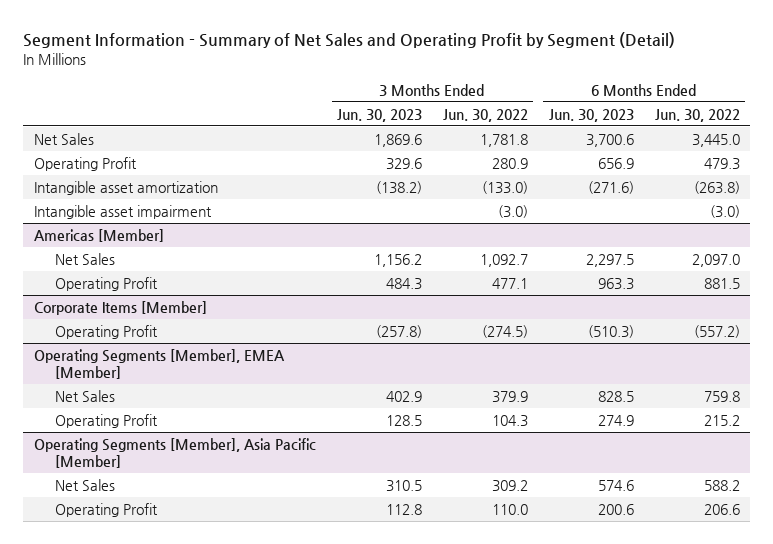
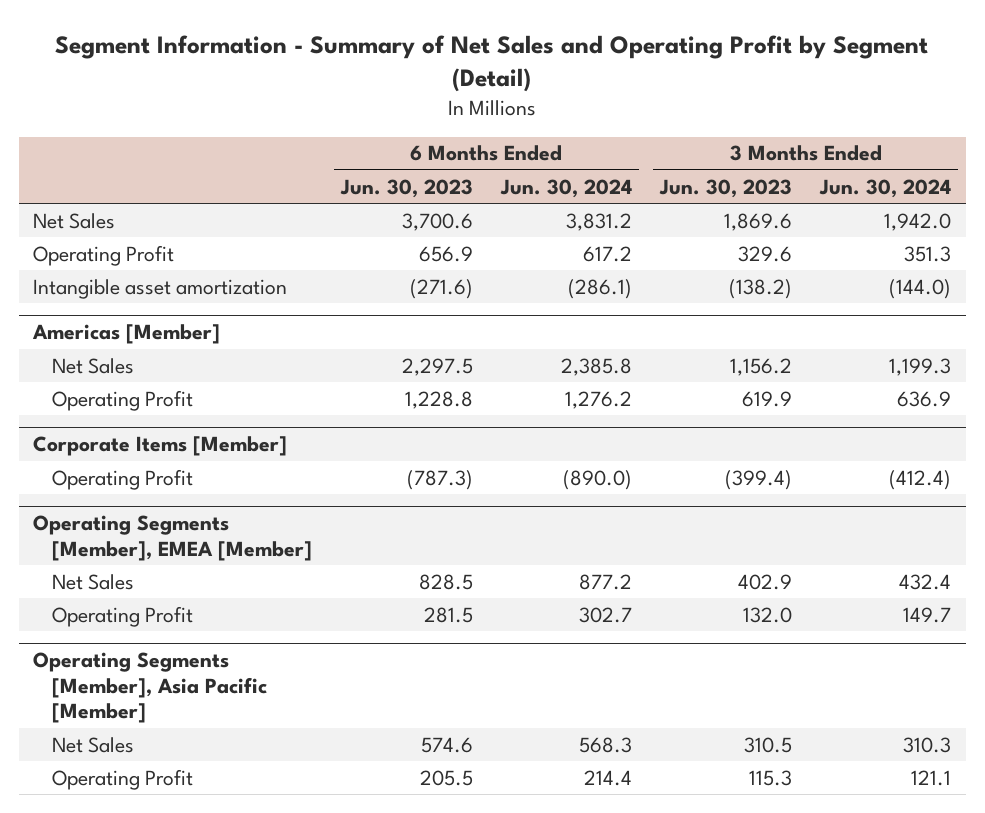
- | 3 Months Ended Jun. 30, 2023 | 3 Months Ended Jun. 30, 2022 | 6 Months Ended Jun. 30, 2023 | 6 Months Ended Jun. 30, 2022
+ | 6 Months Ended Jun. 30, 2023 | 6 Months Ended Jun. 30, 2024 | 3 Months Ended Jun. 30, 2023 | 3 Months Ended Jun. 30, 2024
- Intangible asset impairment | | (3.0) | | (3.0)
@ Americas [Member]
- Operating Profit | 484.3 | 477.1 | 963.3 | 881.5
+ Operating Profit | 1,228.8 | 1,276.2 | 619.9 | 636.9
@ Corporate Items [Member]
- Operating Profit | (257.8) | (274.5) | (510.3) | (557.2)
+ Operating Profit | (787.3) | (890.0) | (399.4) | (412.4)
@ Operating Segments [Member], EMEA [Member]
- Operating Profit | 128.5 | 104.3 | 274.9 | 215.2
+ Operating Profit | 281.5 | 302.7 | 132.0 | 149.7
@ Operating Segments [Member], Asia Pacific [Member]
- Operating Profit | 112.8 | 110.0 | 200.6 | 206.6
+ Operating Profit | 205.5 | 214.4 | 115.3 | 121.1

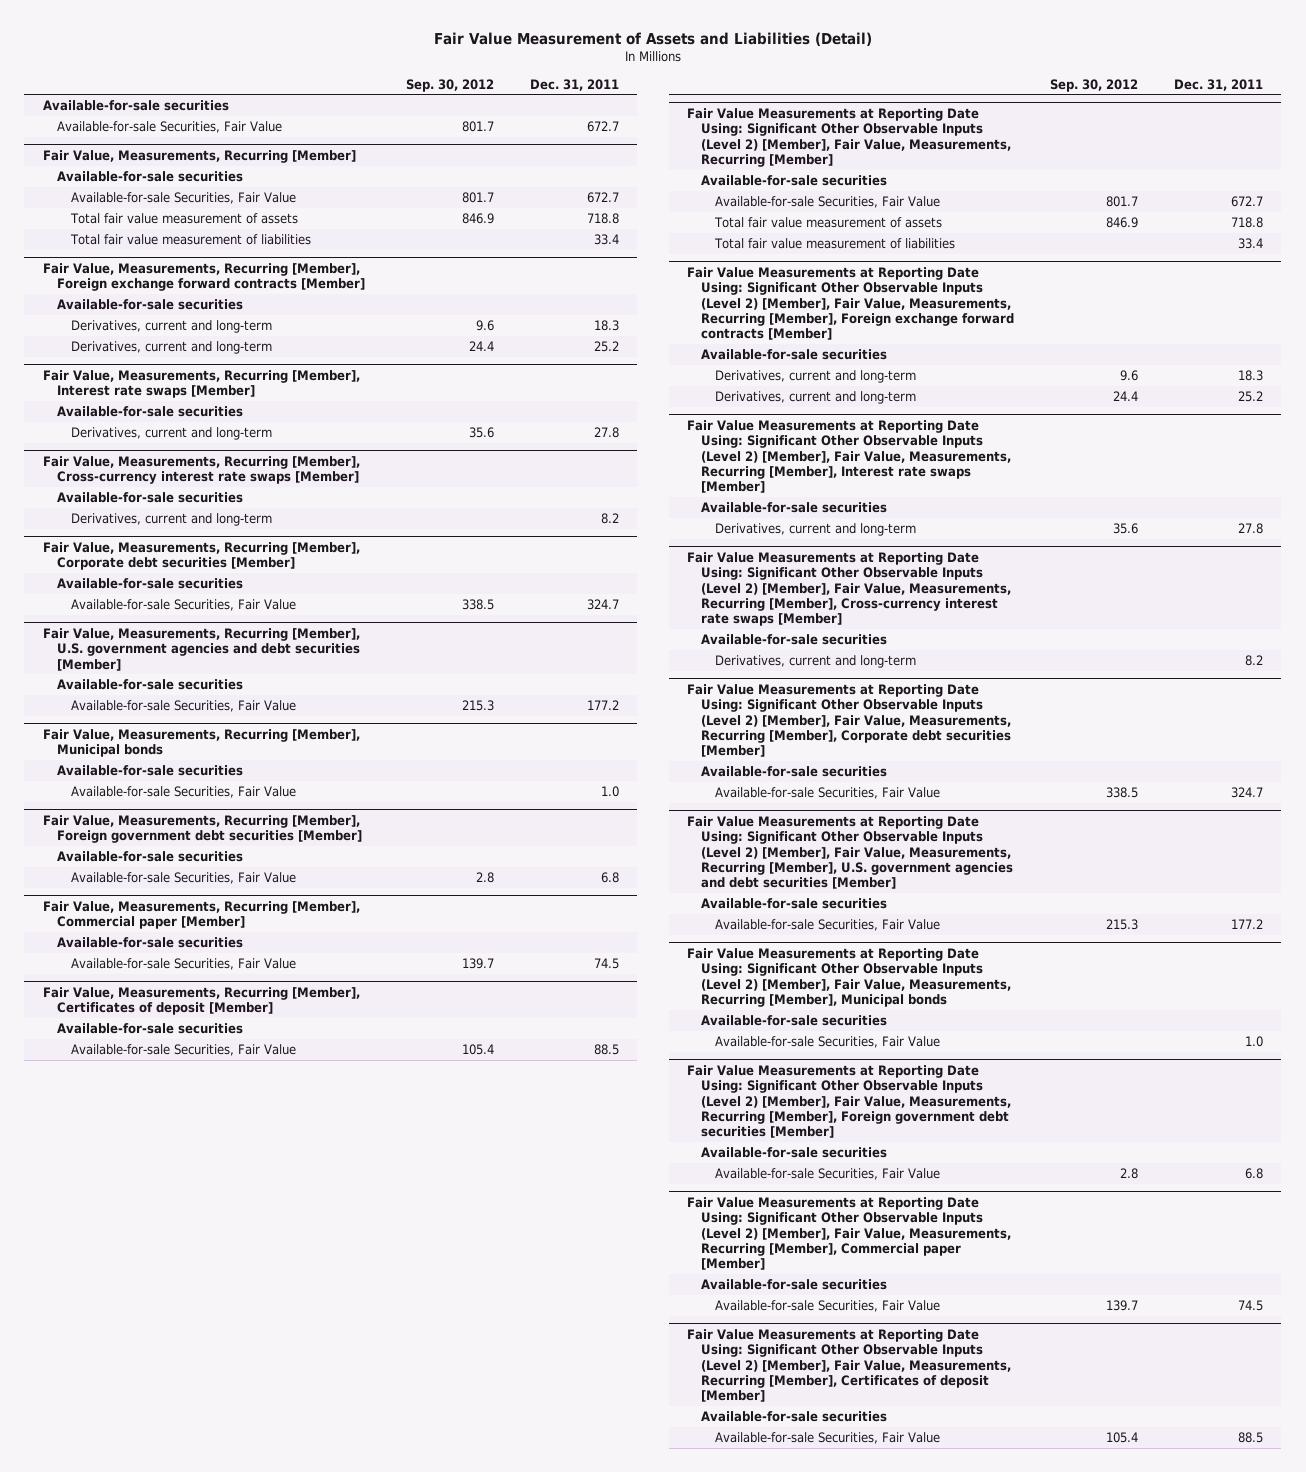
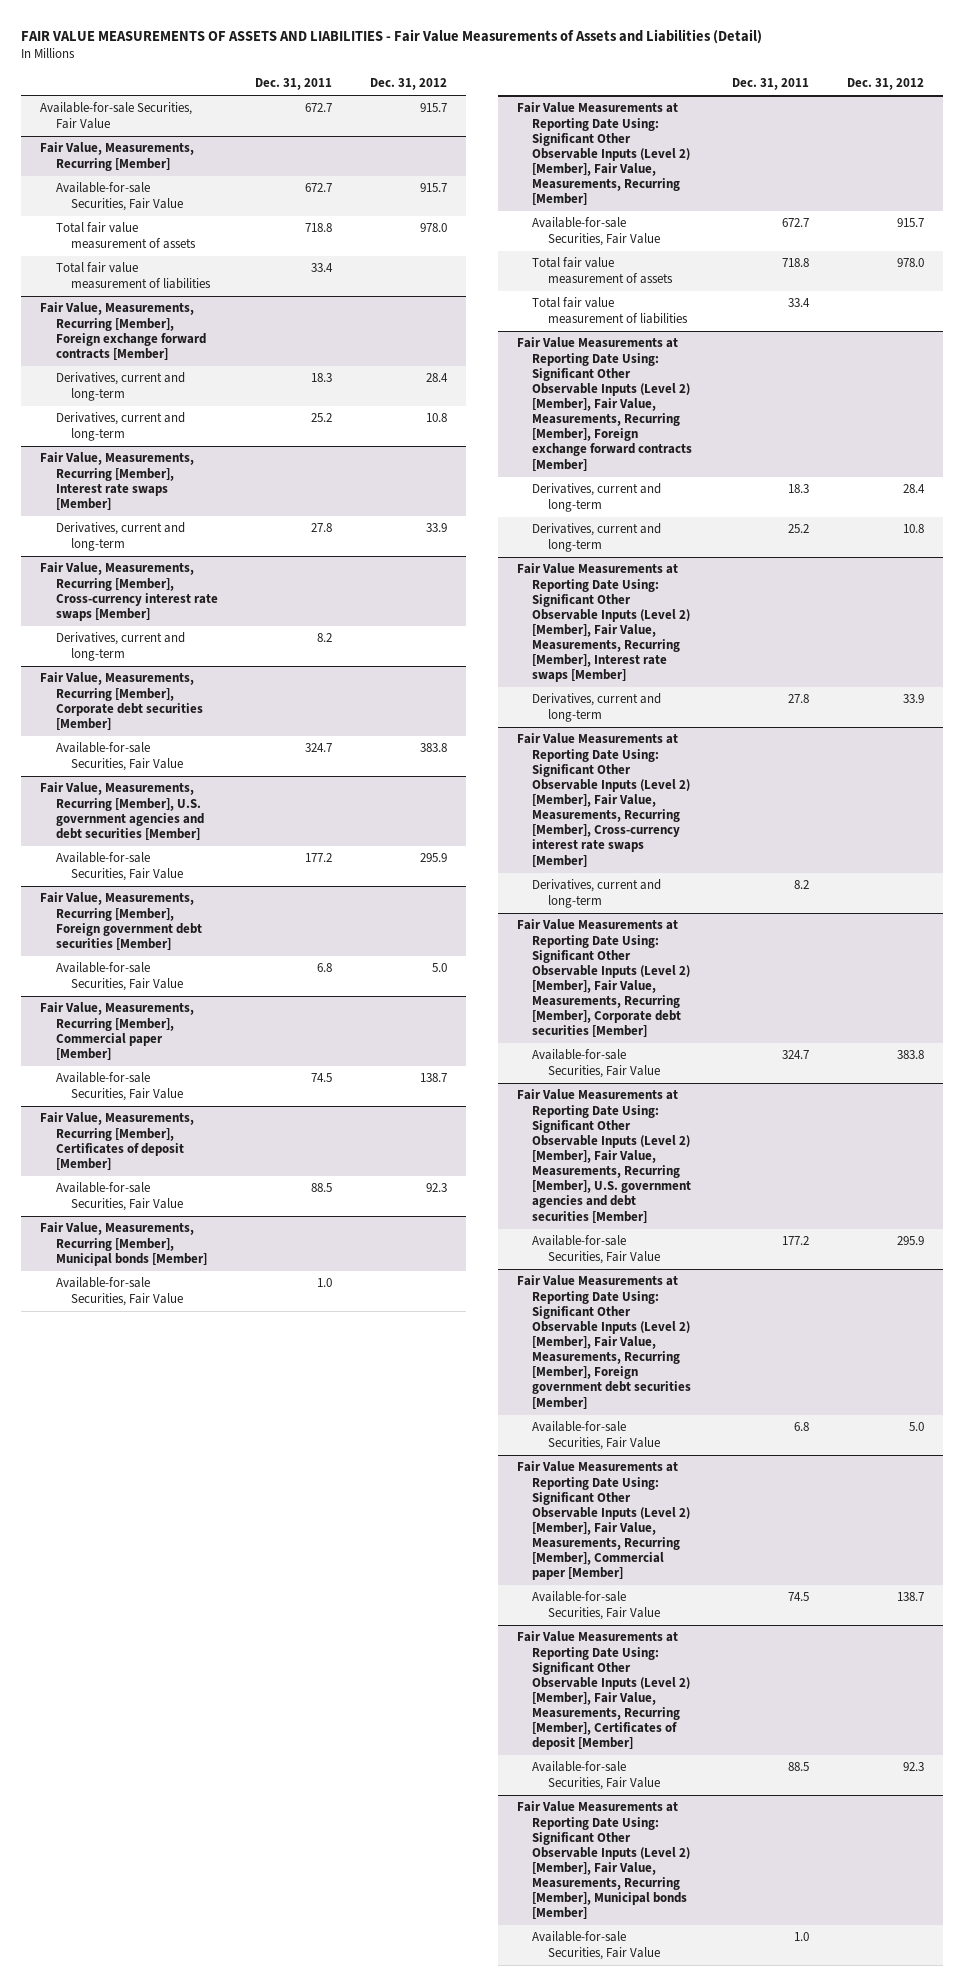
- Fair Value Measurement of Assets and Liabilities (Detail)
+ FAIR VALUE MEASUREMENTS OF ASSETS AND LIABILITIES - Fair Value Measurements of Assets and Liabilities (Detail)
- | Sep. 30, 2012 | Dec. 31, 2011
+ | Dec. 31, 2011 | Dec. 31, 2012
- Available-for-sale securities
@ Fair Value, Measurements, Recurring [Member]
- Available-for-sale securities
@ Fair Value, Measurements, Recurring [Member], Foreign exchange forward contracts [Member]
- Available-for-sale securities
@ Fair Value, Measurements, Recurring [Member], Interest rate swaps [Member]
- Available-for-sale securities
@ Fair Value, Measurements, Recurring [Member], Cross-currency interest rate swaps [Member]
- Available-for-sale securities
@ Fair Value, Measurements, Recurring [Member], Corporate debt securities [Member]
- Available-for-sale securities
@ Fair Value, Measurements, Recurring [Member], U.S. government agencies and debt securities [Member]
- Available-for-sale securities
- Fair Value, Measurements, Recurring [Member], Municipal bonds
- Available-for-sale securities
- Available-for-sale Securities, Fair Value | | 1.0
@ Fair Value, Measurements, Recurring [Member], Foreign government debt securities [Member]
- Available-for-sale securities
@ Fair Value, Measurements, Recurring [Member], Commercial paper [Member]
- Available-for-sale securities
@ Fair Value, Measurements, Recurring [Member], Certificates of deposit [Member]
- Available-for-sale securities
+ Fair Value, Measurements, Recurring [Member], Municipal bonds [Member]
+ Available-for-sale Securities, Fair Value | 1.0 |
@ Fair Value Measurements at Reporting Date Using: Significant Other Observable Inputs (Level 2) [Member], Fair Value, Measurements, Recurring [Member]
- Available-for-sale securities
@ Fair Value Measurements at Reporting Date Using: Significant Other Observable Inputs (Level 2) [Member], Fair Value, Measurements, Recurring [Member], Foreign exchange forward contracts [Member]
- Available-for-sale securities
@ Fair Value Measurements at Reporting Date Using: Significant Other Observable Inputs (Level 2) [Member], Fair Value, Measurements, Recurring [Member], Interest rate swaps [Member]
- Available-for-sale securities
@ Fair Value Measurements at Reporting Date Using: Significant Other Observable Inputs (Level 2) [Member], Fair Value, Measurements, Recurring [Member], Cross-currency interest rate swaps [Member]
- Available-for-sale securities
@ Fair Value Measurements at Reporting Date Using: Significant Other Observable Inputs (Level 2) [Member], Fair Value, Measurements, Recurring [Member], Corporate debt securities [Member]
- Available-for-sale securities
@ Fair Value Measurements at Reporting Date Using: Significant Other Observable Inputs (Level 2) [Member], Fair Value, Measurements, Recurring [Member], U.S. government agencies and debt securities [Member]
- Available-for-sale securities
- Fair Value Measurements at Reporting Date Using: Significant Other Observable Inputs (Level 2) [Member], Fair Value, Measurements, Recurring [Member], Municipal bonds
- Available-for-sale securities
- Available-for-sale Securities, Fair Value | | 1.0
@ Fair Value Measurements at Reporting Date Using: Significant Other Observable Inputs (Level 2) [Member], Fair Value, Measurements, Recurring [Member], Foreign government debt securities [Member]
- Available-for-sale securities
@ Fair Value Measurements at Reporting Date Using: Significant Other Observable Inputs (Level 2) [Member], Fair Value, Measurements, Recurring [Member], Commercial paper [Member]
- Available-for-sale securities
@ Fair Value Measurements at Reporting Date Using: Significant Other Observable Inputs (Level 2) [Member], Fair Value, Measurements, Recurring [Member], Certificates of deposit [Member]
- Available-for-sale securities
+ Fair Value Measurements at Reporting Date Using: Significant Other Observable Inputs (Level 2) [Member], Fair Value, Measurements, Recurring [Member], Municipal bonds [Member]
+ Available-for-sale Securities, Fair Value | 1.0 |

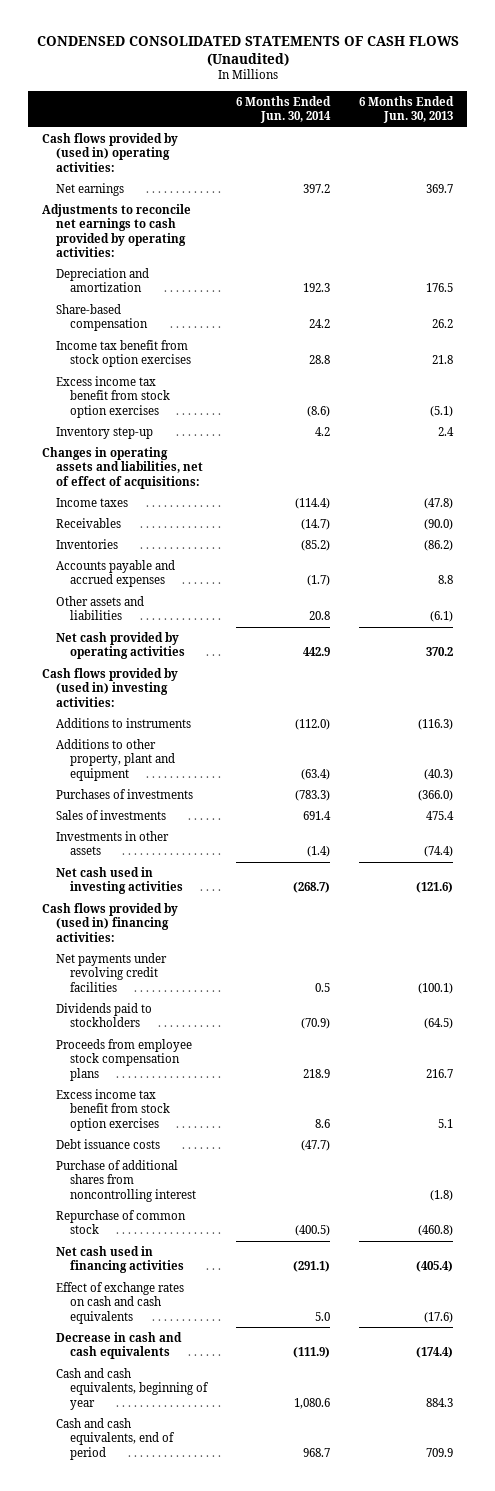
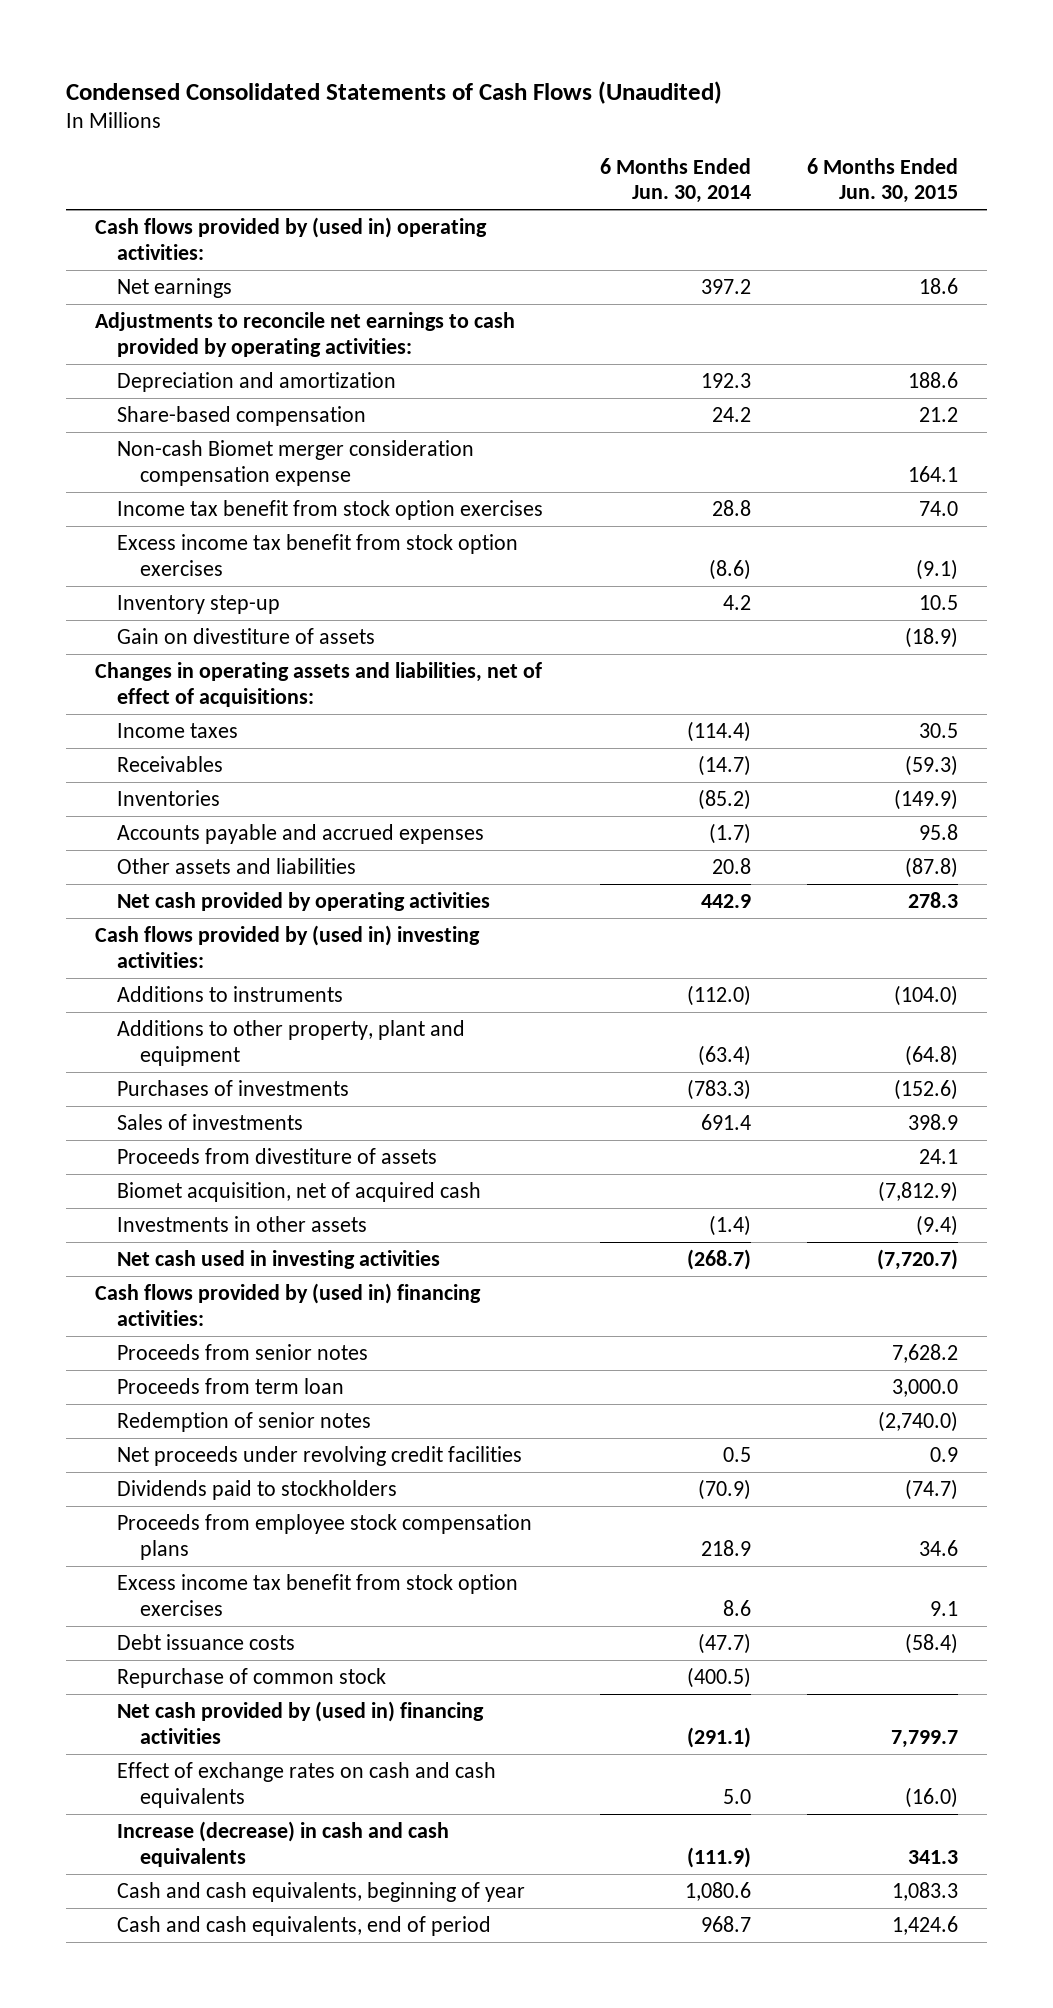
- CONDENSED CONSOLIDATED STATEMENTS OF CASH FLOWS (Unaudited)
+ Condensed Consolidated Statements of Cash Flows (Unaudited)
- | 6 Months Ended Jun. 30, 2014 | 6 Months Ended Jun. 30, 2013
+ | 6 Months Ended Jun. 30, 2014 | 6 Months Ended Jun. 30, 2015
+ Non-cash Biomet merger consideration compensation expense | | 164.1
+ Gain on divestiture of assets | | (18.9)
+ Proceeds from divestiture of assets | | 24.1
+ Biomet acquisition, net of acquired cash | | (7,812.9)
- Net payments under revolving credit facilities | 0.5 | (100.1)
+ Proceeds from senior notes | | 7,628.2
+ Proceeds from term loan | | 3,000.0
+ Redemption of senior notes | | (2,740.0)
+ Net proceeds under revolving credit facilities | 0.5 | 0.9
- Purchase of additional shares from noncontrolling interest | | (1.8)
- Net cash used in financing activities | (291.1) | (405.4)
+ Net cash provided by (used in) financing activities | (291.1) | 7,799.7
- Decrease in cash and cash equivalents | (111.9) | (174.4)
+ Increase (decrease) in cash and cash equivalents | (111.9) | 341.3

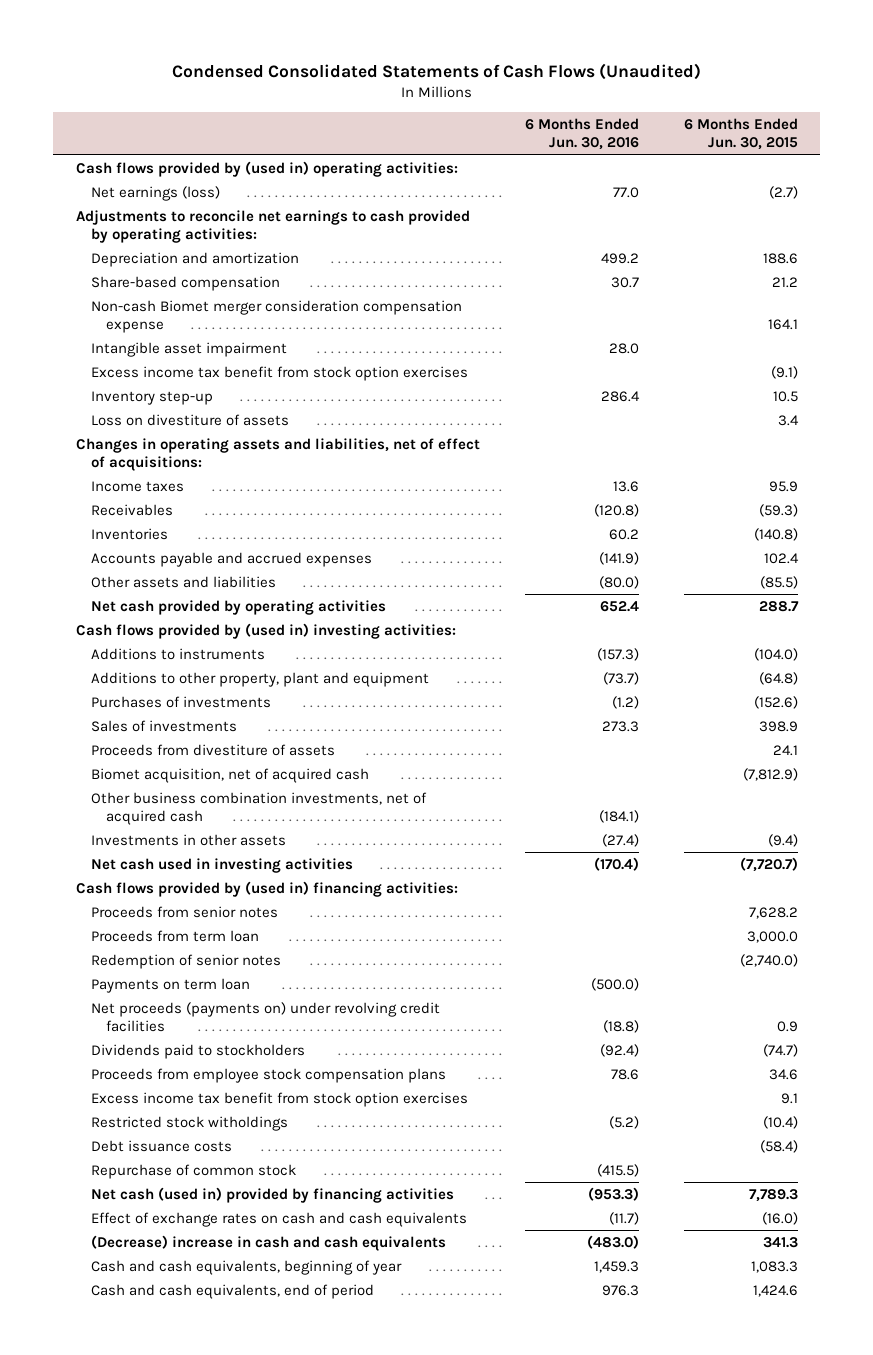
- | 6 Months Ended Jun. 30, 2014 | 6 Months Ended Jun. 30, 2015
+ | 6 Months Ended Jun. 30, 2016 | 6 Months Ended Jun. 30, 2015
- Net earnings | 397.2 | 18.6
+ Net earnings (loss) | 77.0 | (2.7)
- Income tax benefit from stock option exercises | 28.8 | 74.0
+ Intangible asset impairment | 28.0 |
- Gain on divestiture of assets | | (18.9)
+ Loss on divestiture of assets | | 3.4
- Income taxes | (114.4) | 30.5
+ Income taxes | 13.6 | 95.9
- Inventories | (85.2) | (149.9)
- Accounts payable and accrued expenses | (1.7) | 95.8
- Other assets and liabilities | 20.8 | (87.8)
- Net cash provided by operating activities | 442.9 | 278.3
+ Inventories | 60.2 | (140.8)
+ Accounts payable and accrued expenses | (141.9) | 102.4
+ Other assets and liabilities | (80.0) | (85.5)
+ Net cash provided by operating activities | 652.4 | 288.7
+ Other business combination investments, net of acquired cash | (184.1) |
- Net proceeds under revolving credit facilities | 0.5 | 0.9
+ Payments on term loan | (500.0) |
+ Net proceeds (payments on) under revolving credit facilities | (18.8) | 0.9
+ Restricted stock witholdings | (5.2) | (10.4)
- Net cash provided by (used in) financing activities | (291.1) | 7,799.7
+ Net cash (used in) provided by financing activities | (953.3) | 7,789.3
- Increase (decrease) in cash and cash equivalents | (111.9) | 341.3
+ (Decrease) increase in cash and cash equivalents | (483.0) | 341.3

